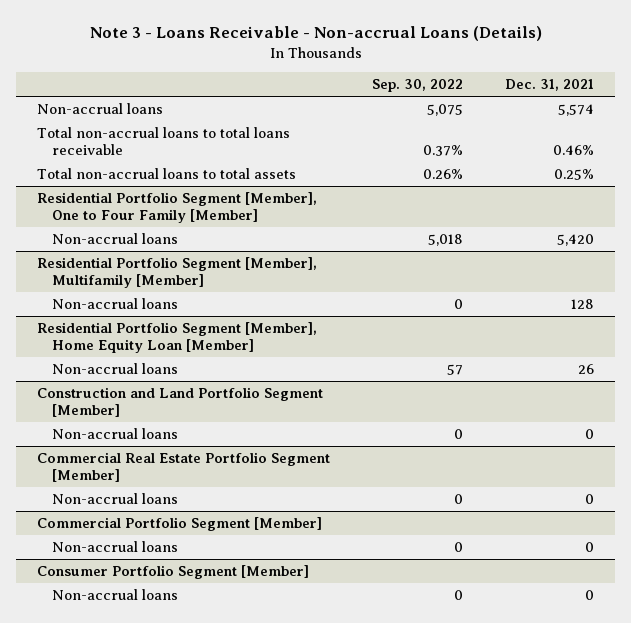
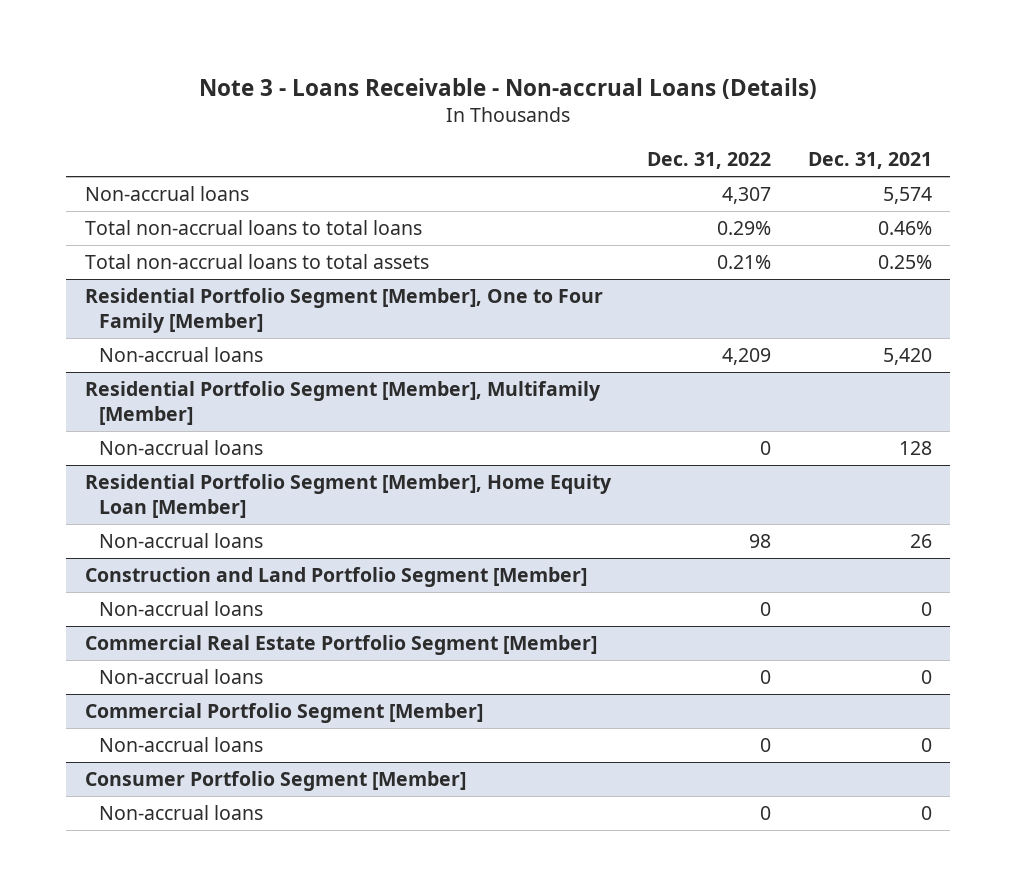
- | Sep. 30, 2022 | Dec. 31, 2021
+ | Dec. 31, 2022 | Dec. 31, 2021
- Total non-accrual loans to total loans receivable | 0.37% | 0.46%
+ Total non-accrual loans to total loans | 0.29% | 0.46%

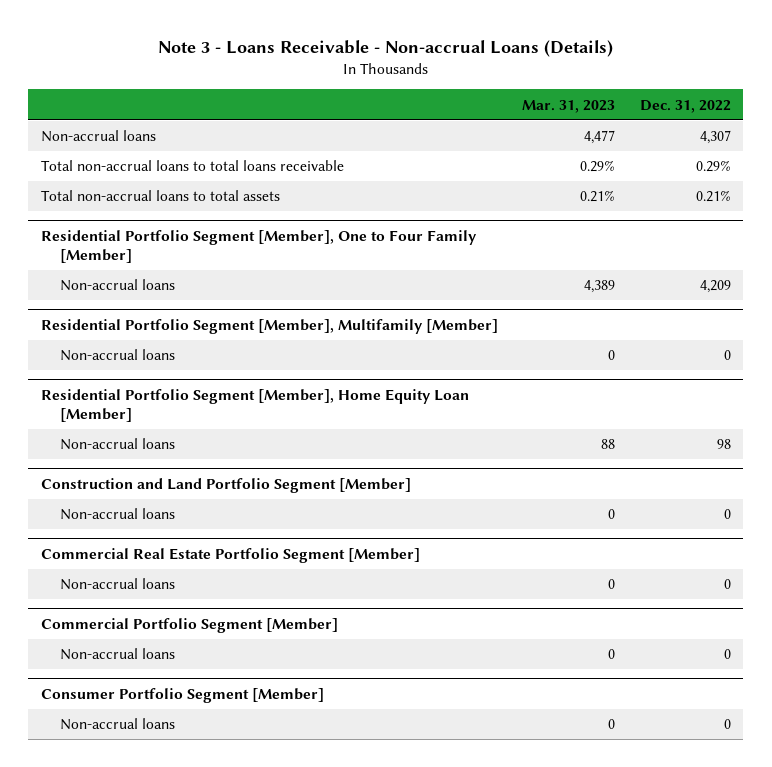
- | Dec. 31, 2022 | Dec. 31, 2021
+ | Mar. 31, 2023 | Dec. 31, 2022
- Total non-accrual loans to total loans | 0.29% | 0.46%
+ Total non-accrual loans to total loans receivable | 0.29% | 0.29%

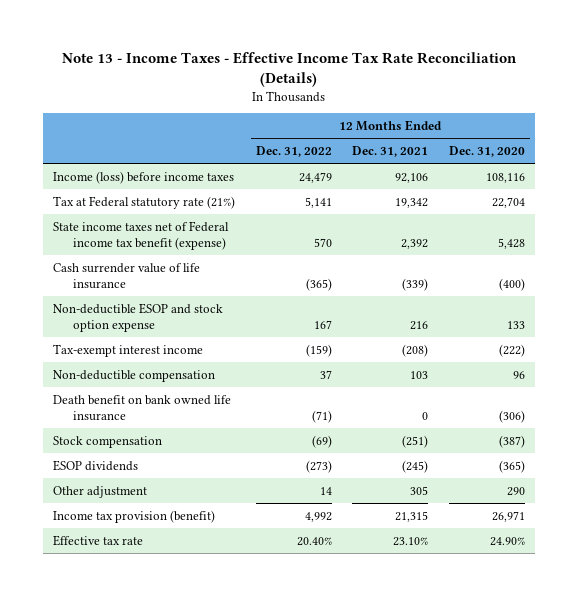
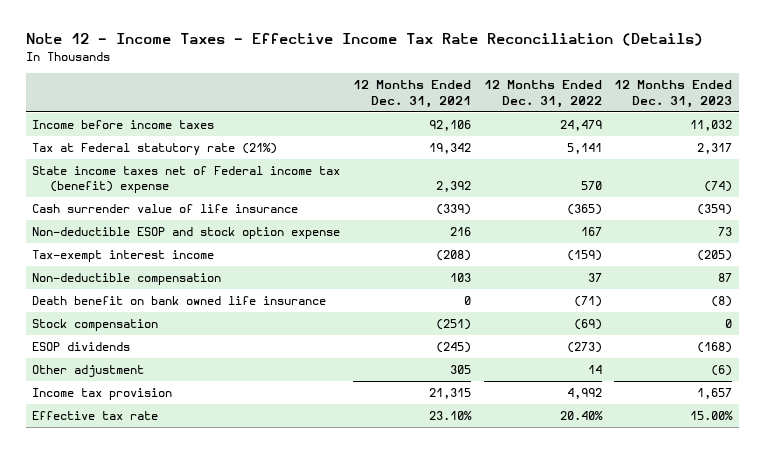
- Note 13 - Income Taxes - Effective Income Tax Rate Reconciliation (Details)
+ Note 12 - Income Taxes - Effective Income Tax Rate Reconciliation (Details)
- | 12 Months Ended Dec. 31, 2022 | 12 Months Ended Dec. 31, 2021 | 12 Months Ended Dec. 31, 2020
+ | 12 Months Ended Dec. 31, 2021 | 12 Months Ended Dec. 31, 2022 | 12 Months Ended Dec. 31, 2023
- Income (loss) before income taxes | 24,479 | 92,106 | 108,116
+ Income before income taxes | 92,106 | 24,479 | 11,032
- State income taxes net of Federal income tax benefit (expense) | 570 | 2,392 | 5,428
+ State income taxes net of Federal income tax (benefit) expense | 2,392 | 570 | (74)
- Income tax provision (benefit) | 4,992 | 21,315 | 26,971
+ Income tax provision | 21,315 | 4,992 | 1,657

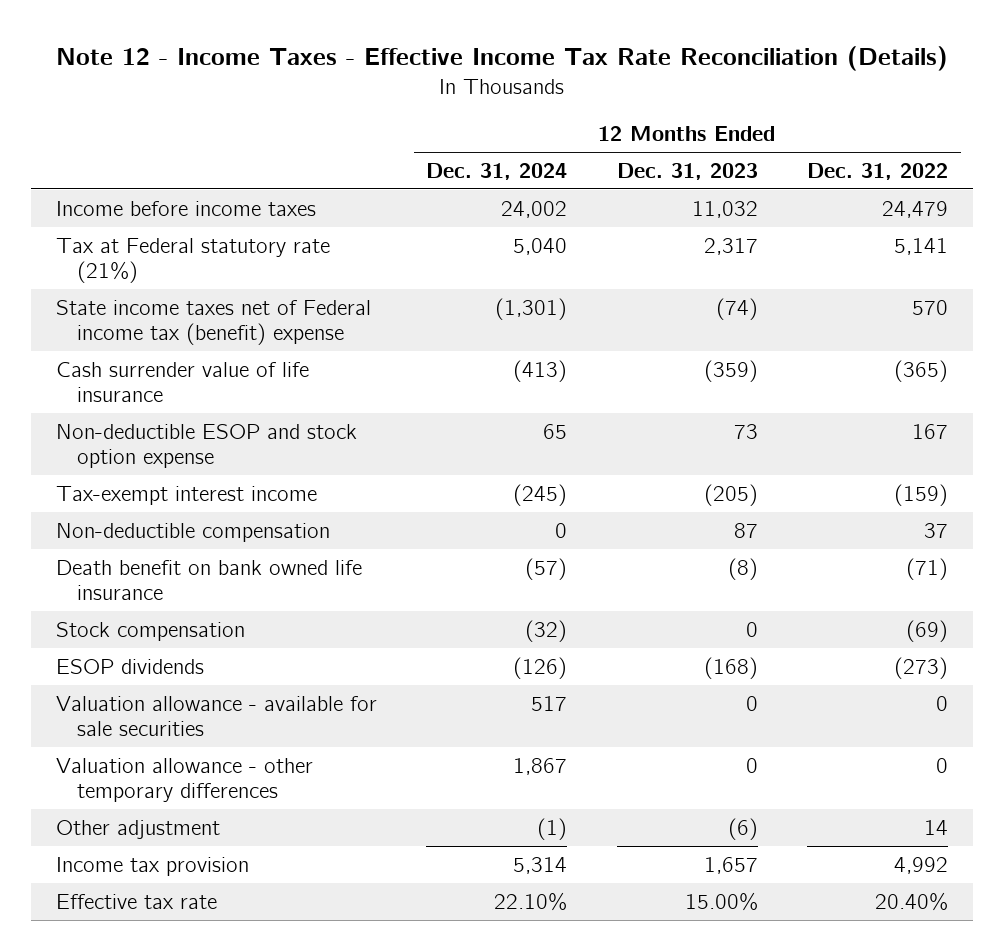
- | 12 Months Ended Dec. 31, 2021 | 12 Months Ended Dec. 31, 2022 | 12 Months Ended Dec. 31, 2023
+ | 12 Months Ended Dec. 31, 2024 | 12 Months Ended Dec. 31, 2023 | 12 Months Ended Dec. 31, 2022
+ Valuation allowance - available for sale securities | 517 | 0 | 0
+ Valuation allowance - other temporary differences | 1,867 | 0 | 0

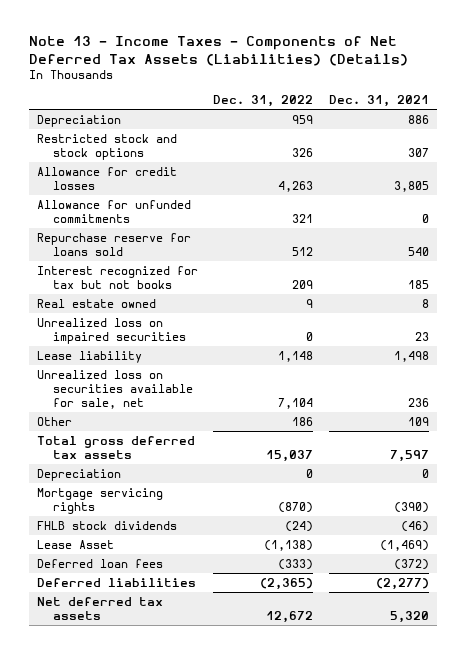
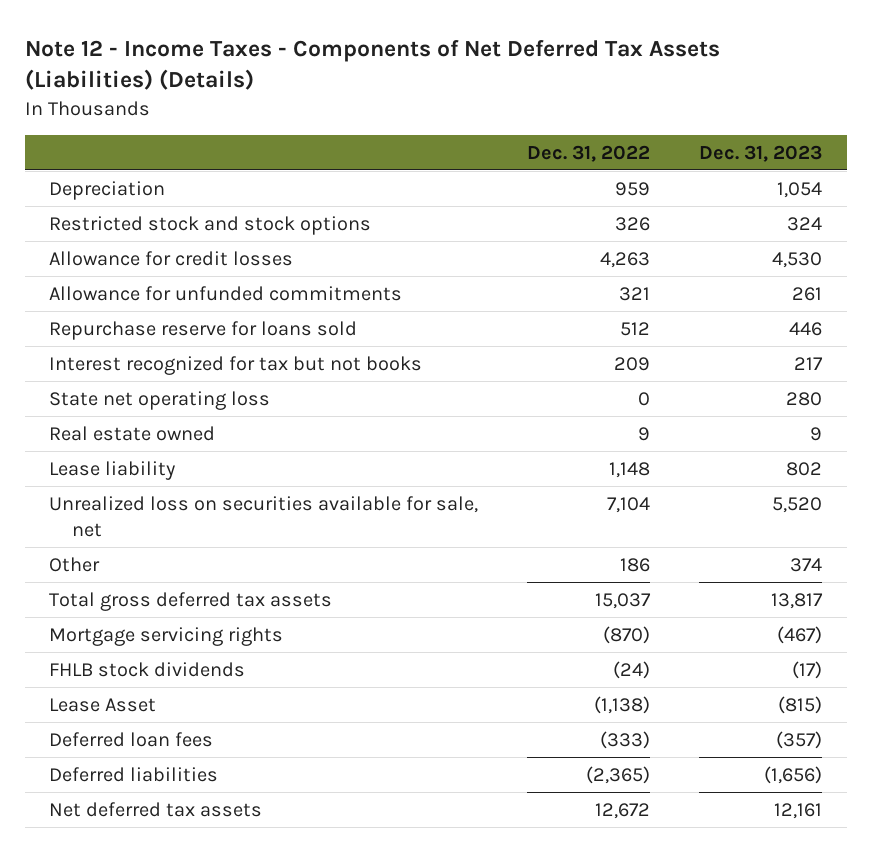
- Note 13 - Income Taxes - Components of Net Deferred Tax Assets (Liabilities) (Details)
+ Note 12 - Income Taxes - Components of Net Deferred Tax Assets (Liabilities) (Details)
- | Dec. 31, 2022 | Dec. 31, 2021
+ | Dec. 31, 2022 | Dec. 31, 2023
+ State net operating loss | 0 | 280
- Unrealized loss on impaired securities | 0 | 23
- Depreciation | 0 | 0

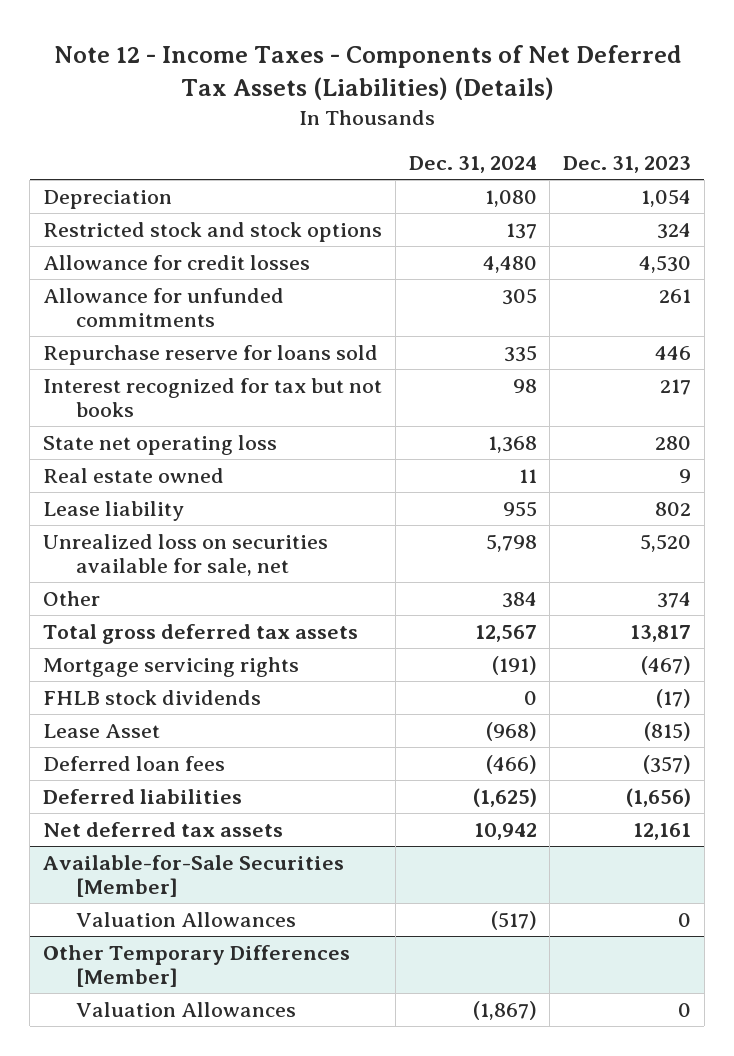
- | Dec. 31, 2022 | Dec. 31, 2023
+ | Dec. 31, 2024 | Dec. 31, 2023
+ Available-for-Sale Securities [Member]
+ Valuation Allowances | (517) | 0
+ Other Temporary Differences [Member]
+ Valuation Allowances | (1,867) | 0

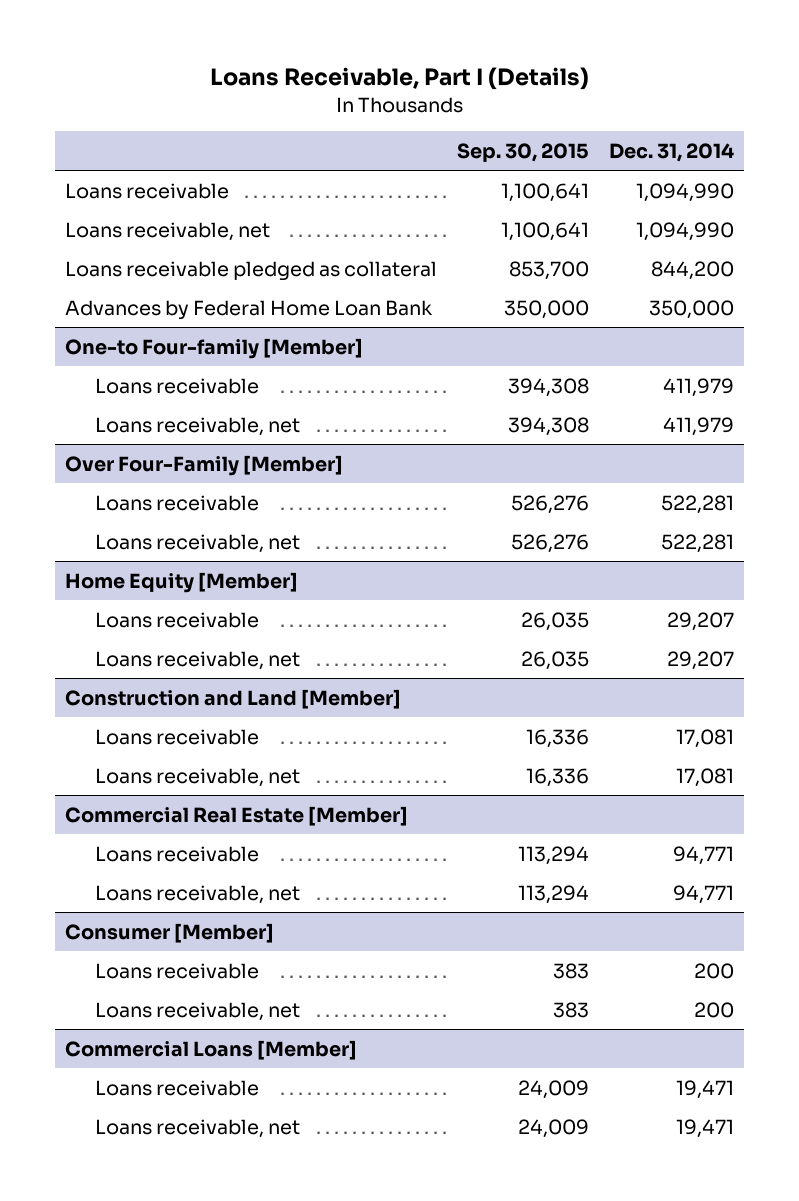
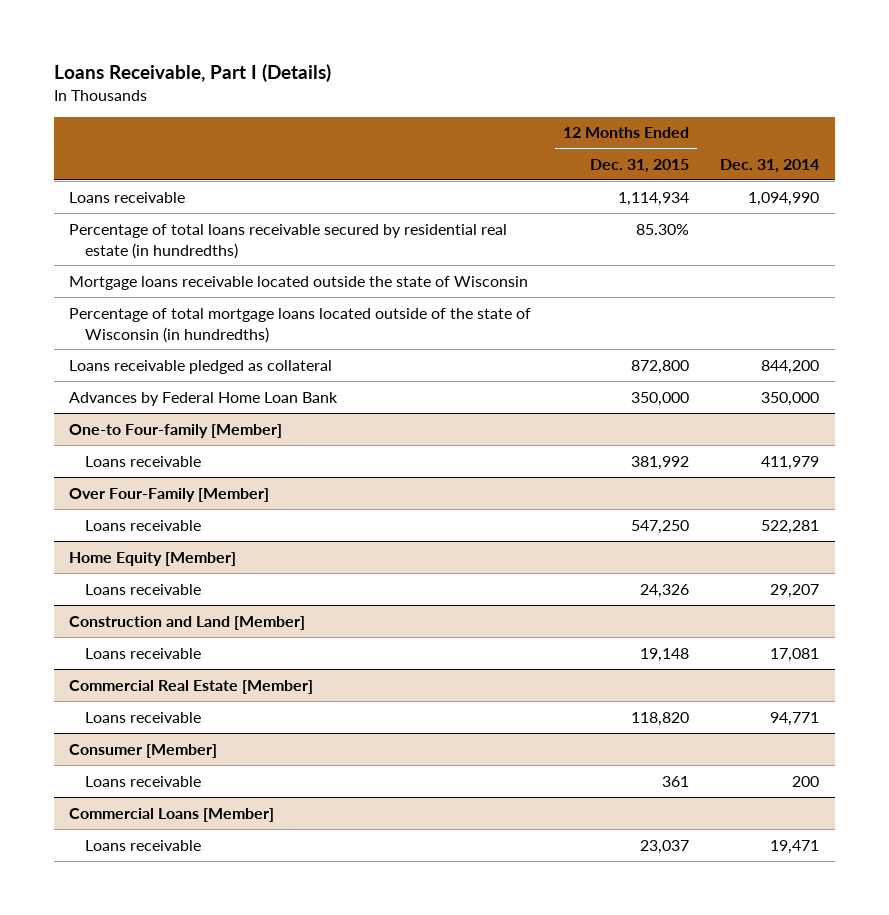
- | Sep. 30, 2015 | Dec. 31, 2014
+ | 12 Months Ended Dec. 31, 2015 | Dec. 31, 2014
- Loans receivable, net | 1,100,641 | 1,094,990
+ Percentage of total loans receivable secured by residential real estate (in hundredths) | 85.30% |
+ Mortgage loans receivable located outside the state of Wisconsin
+ Percentage of total mortgage loans located outside of the state of Wisconsin (in hundredths)
@ One-to Four-family [Member]
- Loans receivable, net | 394,308 | 411,979
@ Over Four-Family [Member]
- Loans receivable, net | 526,276 | 522,281
@ Home Equity [Member]
- Loans receivable, net | 26,035 | 29,207
@ Construction and Land [Member]
- Loans receivable, net | 16,336 | 17,081
@ Commercial Real Estate [Member]
- Loans receivable, net | 113,294 | 94,771
@ Consumer [Member]
- Loans receivable, net | 383 | 200
@ Commercial Loans [Member]
- Loans receivable, net | 24,009 | 19,471

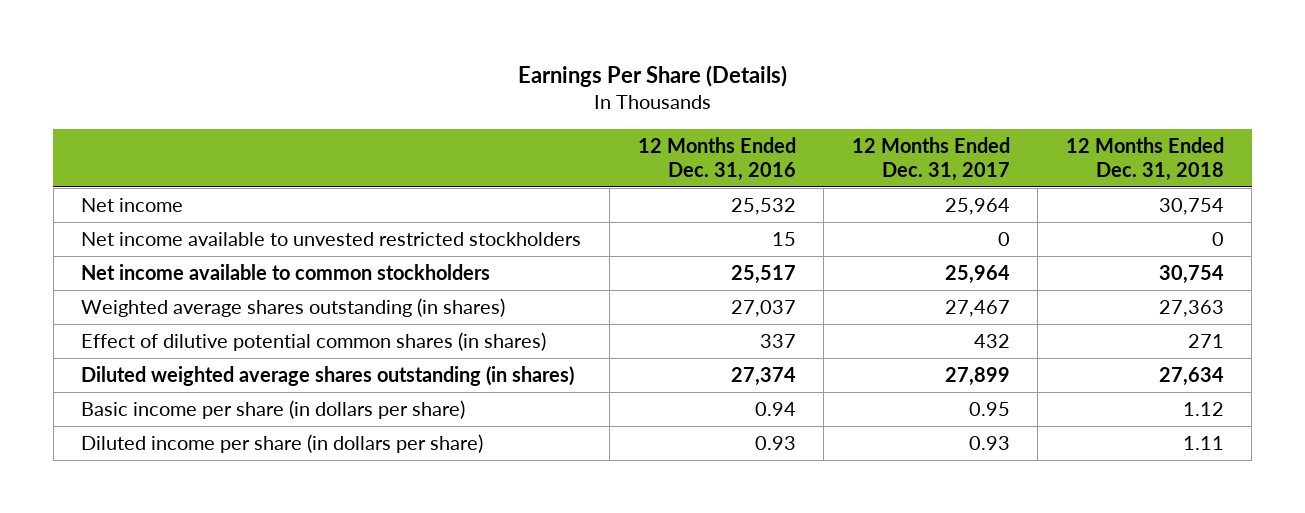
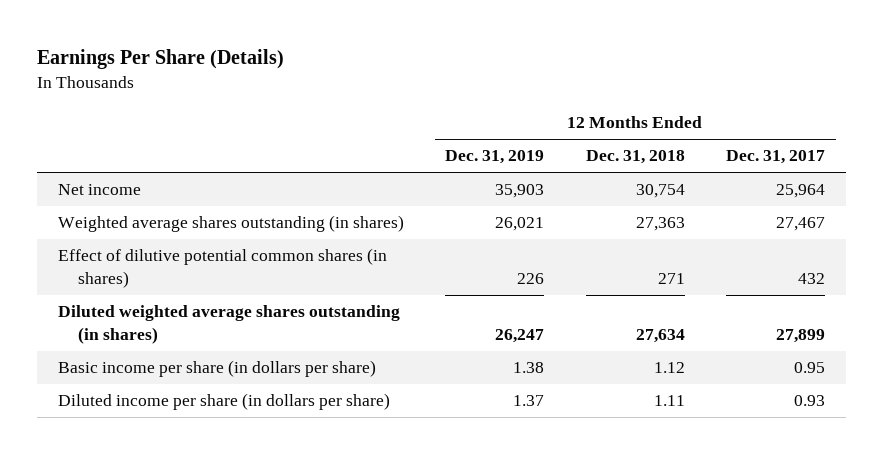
- | 12 Months Ended Dec. 31, 2016 | 12 Months Ended Dec. 31, 2017 | 12 Months Ended Dec. 31, 2018
+ | 12 Months Ended Dec. 31, 2019 | 12 Months Ended Dec. 31, 2018 | 12 Months Ended Dec. 31, 2017
- Net income available to unvested restricted stockholders | 15 | 0 | 0
- Net income available to common stockholders | 25,517 | 25,964 | 30,754

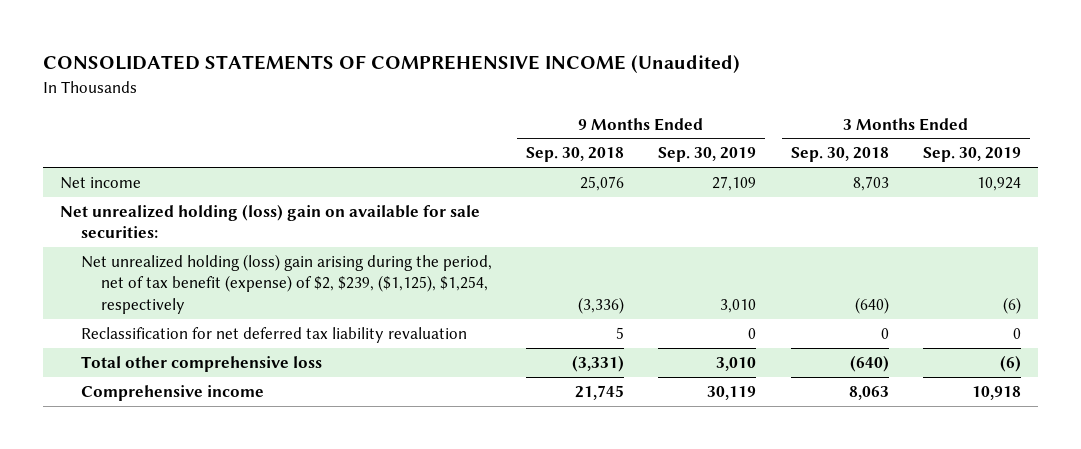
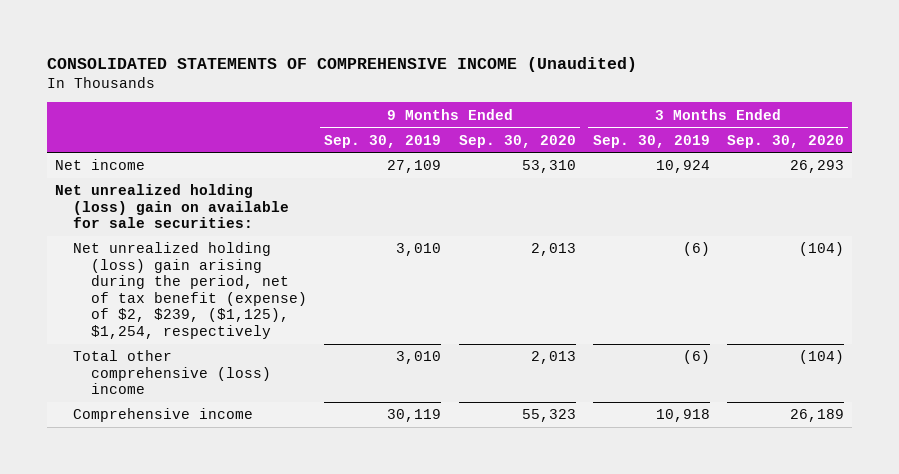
- | 9 Months Ended Sep. 30, 2018 | 9 Months Ended Sep. 30, 2019 | 3 Months Ended Sep. 30, 2018 | 3 Months Ended Sep. 30, 2019
+ | 9 Months Ended Sep. 30, 2019 | 9 Months Ended Sep. 30, 2020 | 3 Months Ended Sep. 30, 2019 | 3 Months Ended Sep. 30, 2020
- Reclassification for net deferred tax liability revaluation | 5 | 0 | 0 | 0
- Total other comprehensive loss | (3,331) | 3,010 | (640) | (6)
+ Total other comprehensive (loss) income | 3,010 | 2,013 | (6) | (104)

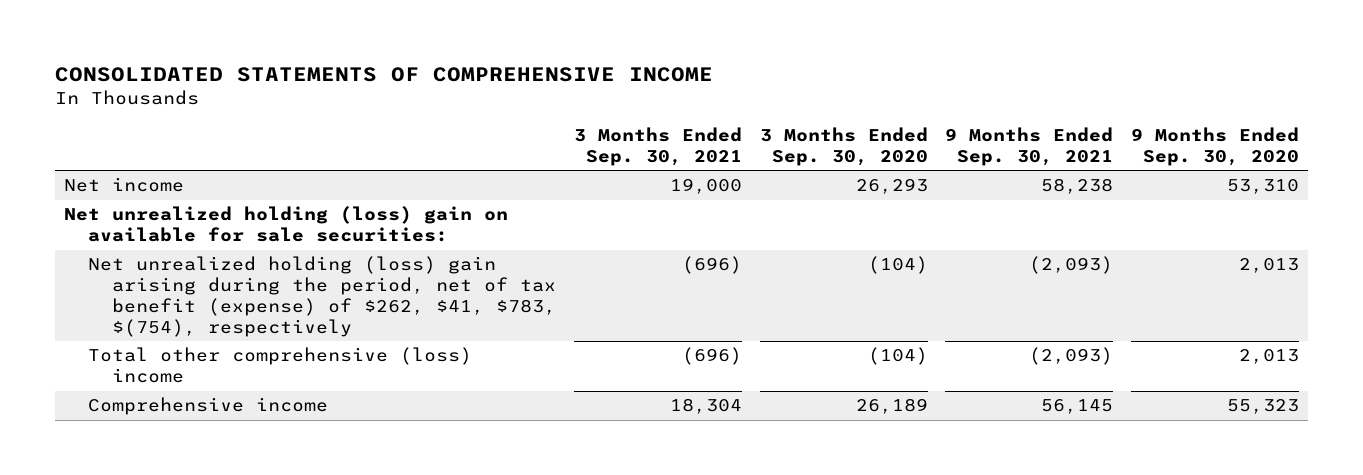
- CONSOLIDATED STATEMENTS OF COMPREHENSIVE INCOME (Unaudited)
+ CONSOLIDATED STATEMENTS OF COMPREHENSIVE INCOME
- | 9 Months Ended Sep. 30, 2019 | 9 Months Ended Sep. 30, 2020 | 3 Months Ended Sep. 30, 2019 | 3 Months Ended Sep. 30, 2020
+ | 3 Months Ended Sep. 30, 2021 | 3 Months Ended Sep. 30, 2020 | 9 Months Ended Sep. 30, 2021 | 9 Months Ended Sep. 30, 2020
- Net unrealized holding (loss) gain arising during the period, net of tax benefit (expense) of $2, $239, ($1,125), $1,254, respectively | 3,010 | 2,013 | (6) | (104)
+ Net unrealized holding (loss) gain arising during the period, net of tax benefit (expense) of $262, $41, $783, $(754), respectively | (696) | (104) | (2,093) | 2,013

